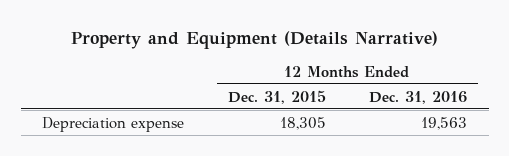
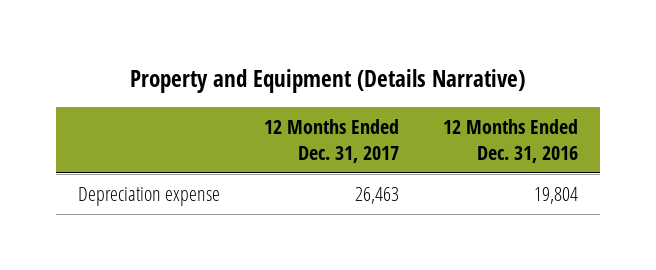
- | 12 Months Ended Dec. 31, 2015 | 12 Months Ended Dec. 31, 2016
+ | 12 Months Ended Dec. 31, 2017 | 12 Months Ended Dec. 31, 2016
- Depreciation expense | 18,305 | 19,563
+ Depreciation expense | 26,463 | 19,804

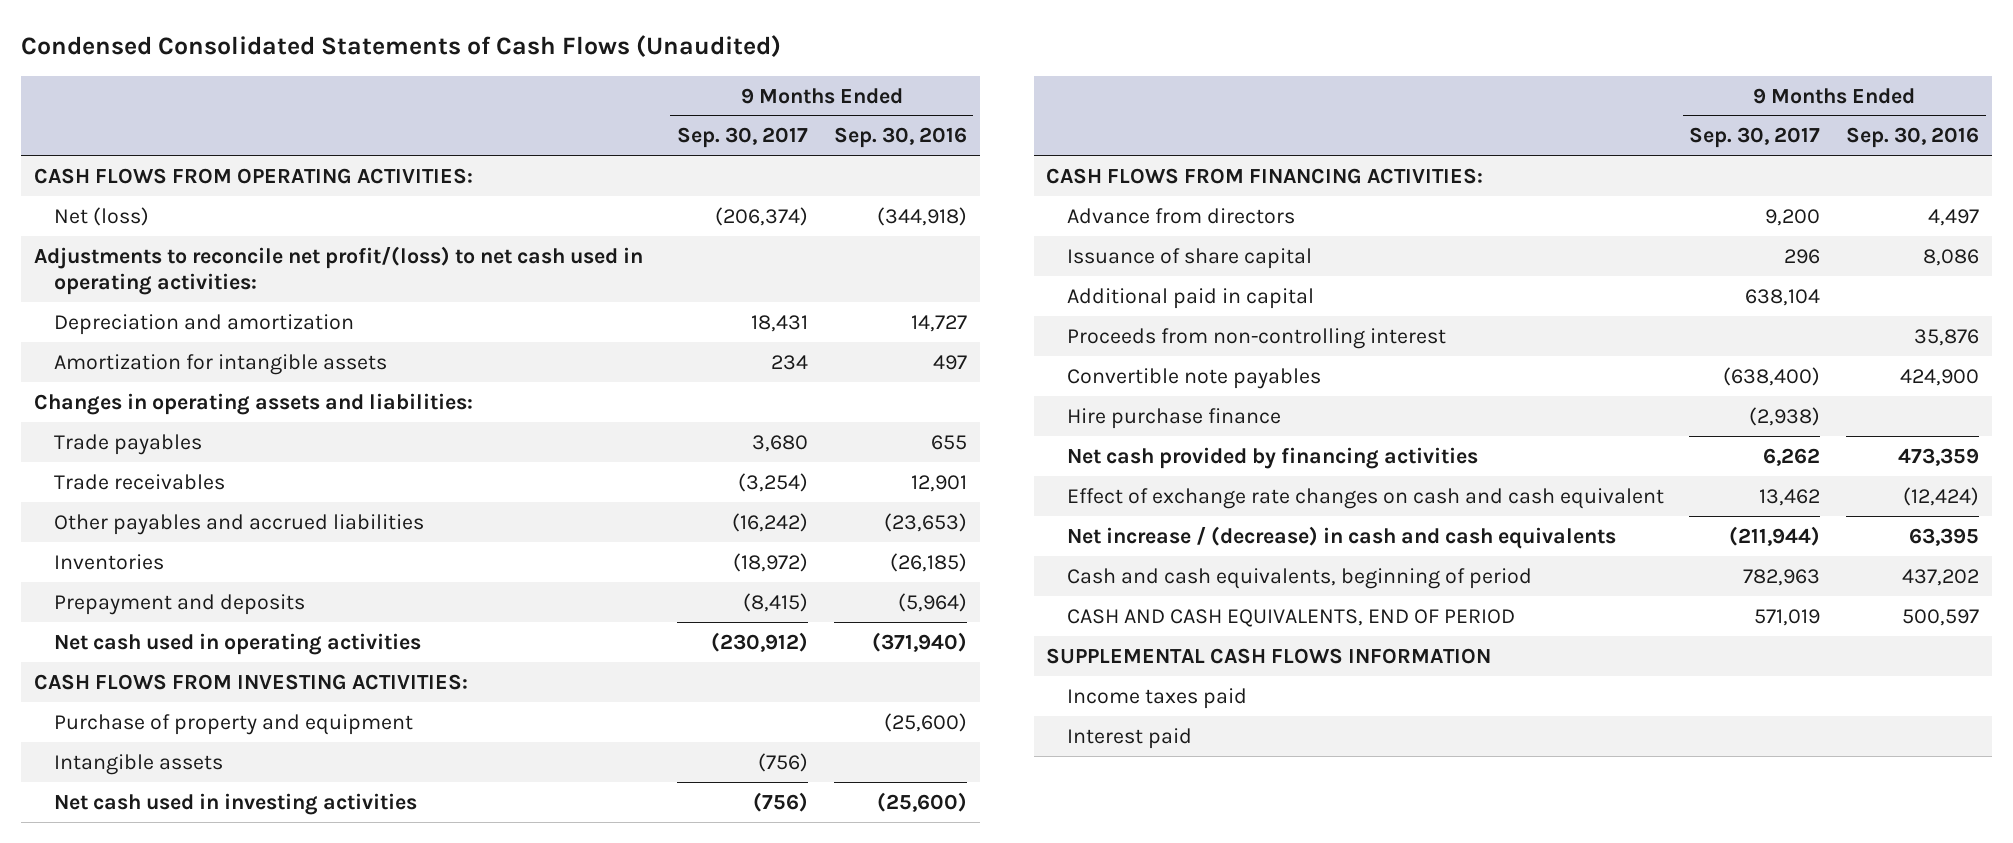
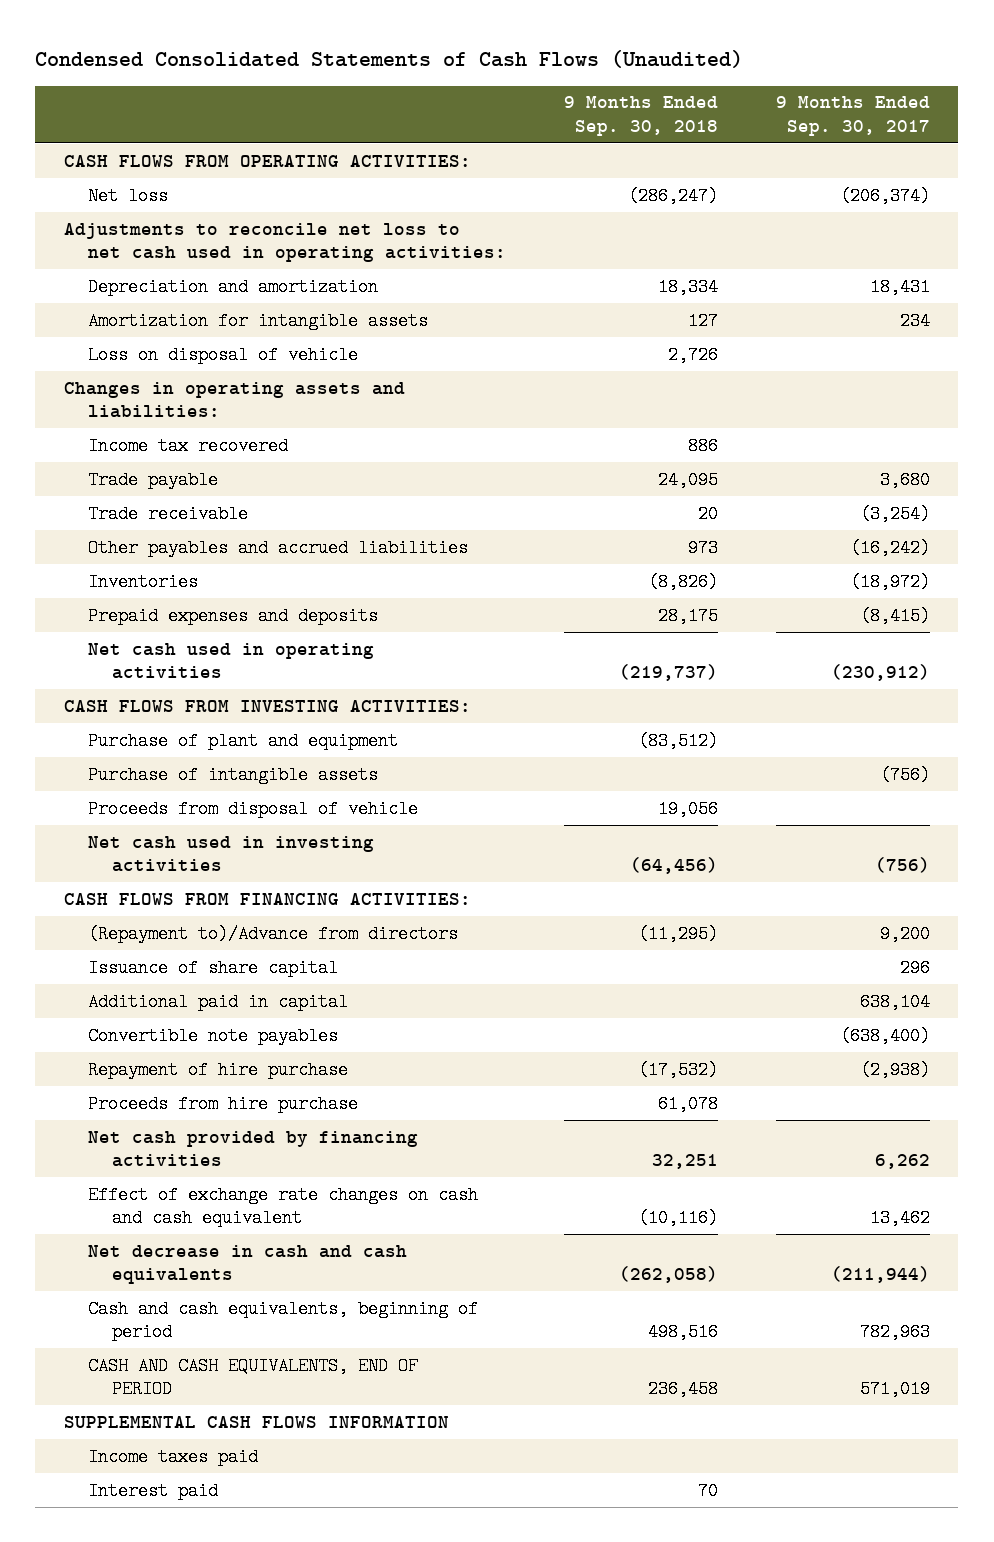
- | 9 Months Ended Sep. 30, 2017 | 9 Months Ended Sep. 30, 2016
+ | 9 Months Ended Sep. 30, 2018 | 9 Months Ended Sep. 30, 2017
- Net (loss) | (206,374) | (344,918)
- Adjustments to reconcile net profit/(loss) to net cash used in operating activities:
+ Net loss | (286,247) | (206,374)
+ Adjustments to reconcile net loss to net cash used in operating activities:
+ Loss on disposal of vehicle | 2,726 |
- Trade payables | 3,680 | 655
- Trade receivables | (3,254) | 12,901
+ Income tax recovered | 886 |
+ Trade payable | 24,095 | 3,680
+ Trade receivable | 20 | (3,254)
- Prepayment and deposits | (8,415) | (5,964)
+ Prepaid expenses and deposits | 28,175 | (8,415)
- Purchase of property and equipment | | (25,600)
- Intangible assets | (756) |
+ Purchase of plant and equipment | (83,512) |
+ Purchase of intangible assets | | (756)
+ Proceeds from disposal of vehicle | 19,056 |
- Advance from directors | 9,200 | 4,497
+ (Repayment to)/Advance from directors | (11,295) | 9,200
- Proceeds from non-controlling interest | | 35,876
- Hire purchase finance | (2,938) |
+ Repayment of hire purchase | (17,532) | (2,938)
+ Proceeds from hire purchase | 61,078 |
- Net increase / (decrease) in cash and cash equivalents | (211,944) | 63,395
+ Net decrease in cash and cash equivalents | (262,058) | (211,944)

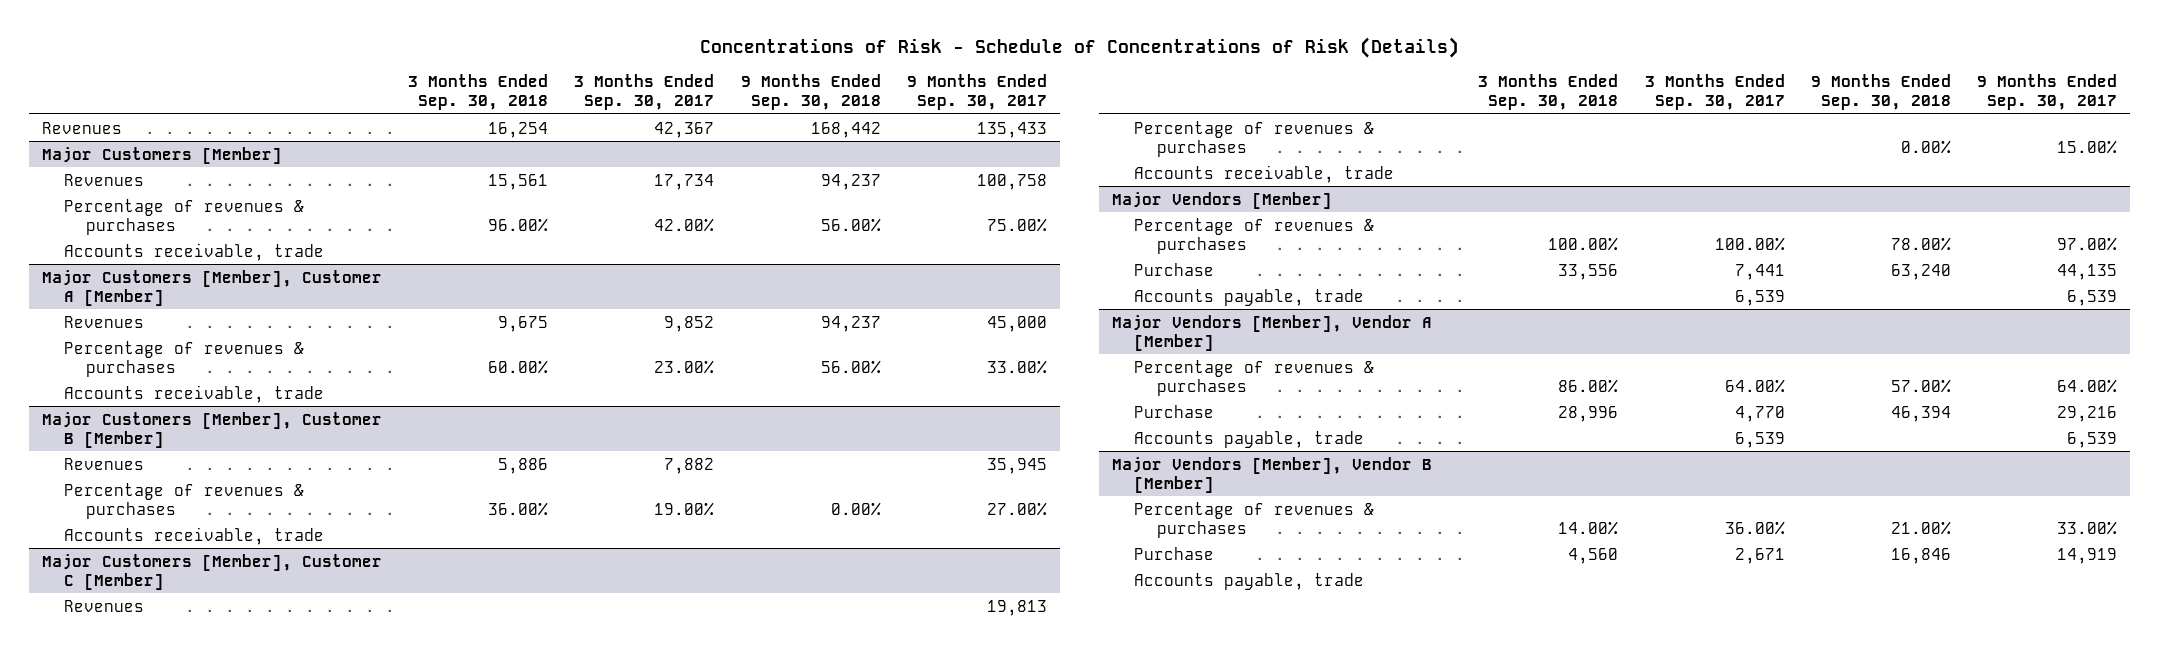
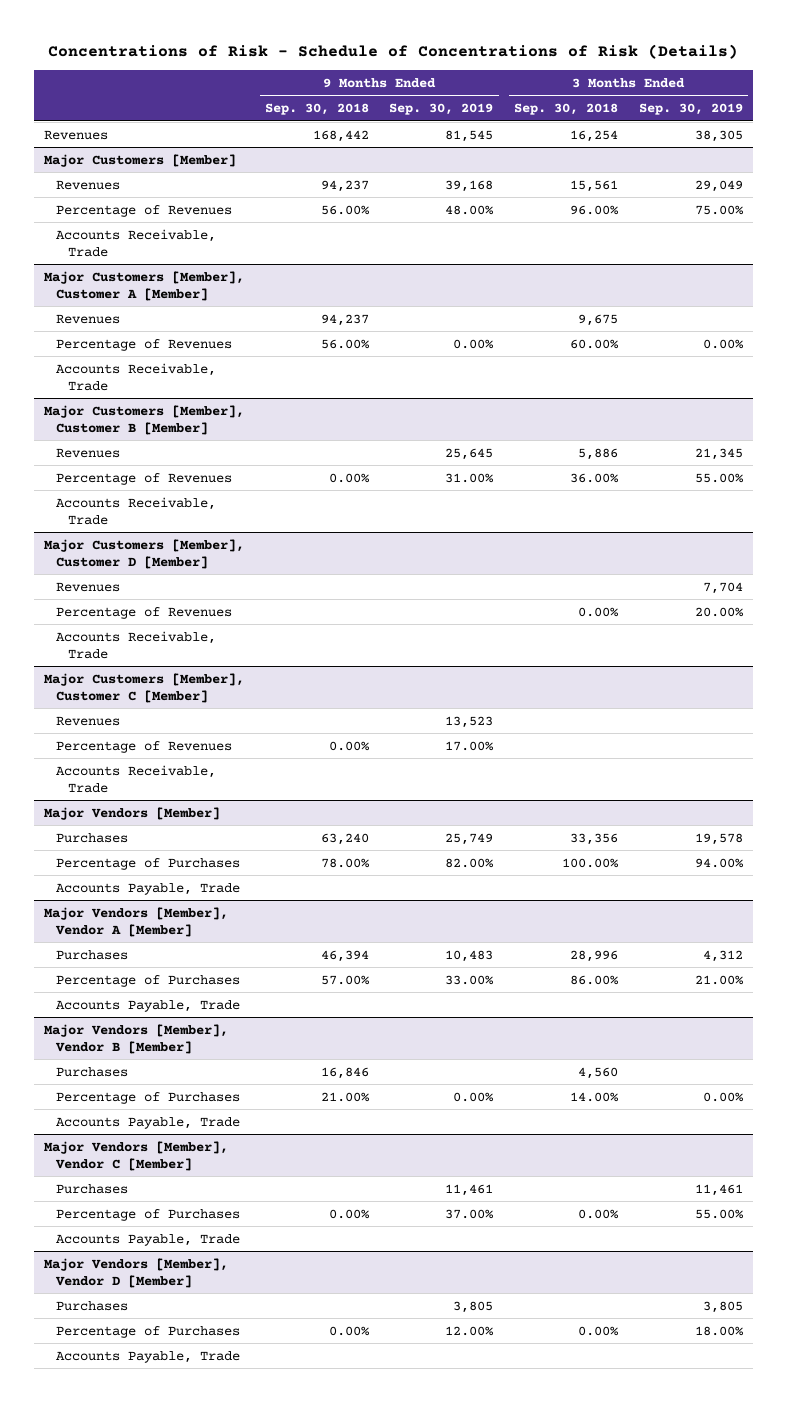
- | 3 Months Ended Sep. 30, 2018 | 3 Months Ended Sep. 30, 2017 | 9 Months Ended Sep. 30, 2018 | 9 Months Ended Sep. 30, 2017
+ | 9 Months Ended Sep. 30, 2018 | 9 Months Ended Sep. 30, 2019 | 3 Months Ended Sep. 30, 2018 | 3 Months Ended Sep. 30, 2019
@ Major Customers [Member]
- Percentage of revenues & purchases | 96.00% | 42.00% | 56.00% | 75.00%
- Accounts receivable, trade
+ Percentage of Revenues | 56.00% | 48.00% | 96.00% | 75.00%
+ Accounts Receivable, Trade
@ Major Customers [Member], Customer A [Member]
- Percentage of revenues & purchases | 60.00% | 23.00% | 56.00% | 33.00%
- Accounts receivable, trade
+ Percentage of Revenues | 56.00% | 0.00% | 60.00% | 0.00%
+ Accounts Receivable, Trade
@ Major Customers [Member], Customer B [Member]
- Percentage of revenues & purchases | 36.00% | 19.00% | 0.00% | 27.00%
- Accounts receivable, trade
+ Percentage of Revenues | 0.00% | 31.00% | 36.00% | 55.00%
+ Accounts Receivable, Trade
+ Major Customers [Member], Customer D [Member]
+ Revenues | | | | 7,704
+ Percentage of Revenues | | | 0.00% | 20.00%
+ Accounts Receivable, Trade
@ Major Customers [Member], Customer C [Member]
- Percentage of revenues & purchases | | | 0.00% | 15.00%
- Accounts receivable, trade
+ Percentage of Revenues | 0.00% | 17.00% | |
+ Accounts Receivable, Trade
@ Major Vendors [Member]
- Percentage of revenues & purchases | 100.00% | 100.00% | 78.00% | 97.00%
- Purchase | 33,556 | 7,441 | 63,240 | 44,135
- Accounts payable, trade | | 6,539 | | 6,539
+ Purchases | 63,240 | 25,749 | 33,356 | 19,578
+ Percentage of Purchases | 78.00% | 82.00% | 100.00% | 94.00%
+ Accounts Payable, Trade
@ Major Vendors [Member], Vendor A [Member]
- Percentage of revenues & purchases | 86.00% | 64.00% | 57.00% | 64.00%
- Purchase | 28,996 | 4,770 | 46,394 | 29,216
- Accounts payable, trade | | 6,539 | | 6,539
+ Purchases | 46,394 | 10,483 | 28,996 | 4,312
+ Percentage of Purchases | 57.00% | 33.00% | 86.00% | 21.00%
+ Accounts Payable, Trade
@ Major Vendors [Member], Vendor B [Member]
- Percentage of revenues & purchases | 14.00% | 36.00% | 21.00% | 33.00%
- Purchase | 4,560 | 2,671 | 16,846 | 14,919
- Accounts payable, trade
+ Purchases | 16,846 | | 4,560 |
+ Percentage of Purchases | 21.00% | 0.00% | 14.00% | 0.00%
+ Accounts Payable, Trade
+ Major Vendors [Member], Vendor C [Member]
+ Purchases | | 11,461 | | 11,461
+ Percentage of Purchases | 0.00% | 37.00% | 0.00% | 55.00%
+ Accounts Payable, Trade
+ Major Vendors [Member], Vendor D [Member]
+ Purchases | | 3,805 | | 3,805
+ Percentage of Purchases | 0.00% | 12.00% | 0.00% | 18.00%
+ Accounts Payable, Trade

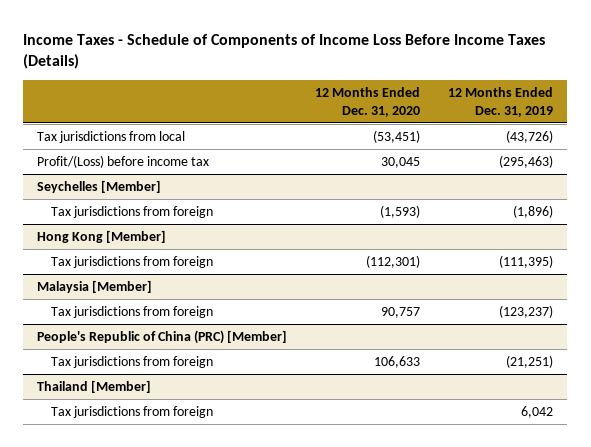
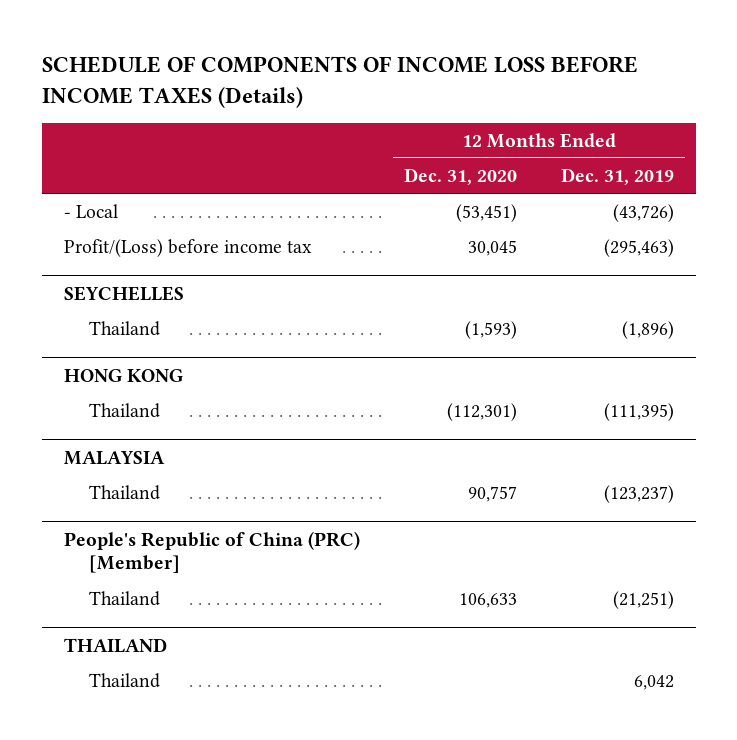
- Income Taxes - Schedule of Components of Income Loss Before Income Taxes (Details)
+ SCHEDULE OF COMPONENTS OF INCOME LOSS BEFORE INCOME TAXES (Details)
- Tax jurisdictions from local | (53,451) | (43,726)
+ - Local | (53,451) | (43,726)
- Seychelles [Member]
- Tax jurisdictions from foreign | (1,593) | (1,896)
- Hong Kong [Member]
- Tax jurisdictions from foreign | (112,301) | (111,395)
- Malaysia [Member]
- Tax jurisdictions from foreign | 90,757 | (123,237)
+ SEYCHELLES
+ Thailand | (1,593) | (1,896)
+ HONG KONG
+ Thailand | (112,301) | (111,395)
+ MALAYSIA
+ Thailand | 90,757 | (123,237)
@ People's Republic of China (PRC) [Member]
- Tax jurisdictions from foreign | 106,633 | (21,251)
- Thailand [Member]
- Tax jurisdictions from foreign | | 6,042
@ People's Republic of China (PRC) [Member]
+ Thailand | 106,633 | (21,251)
+ THAILAND
+ Thailand | | 6,042

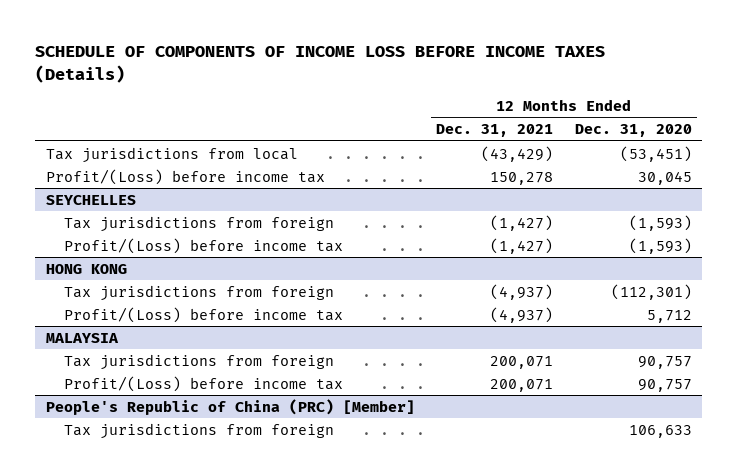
- | 12 Months Ended Dec. 31, 2020 | 12 Months Ended Dec. 31, 2019
+ | 12 Months Ended Dec. 31, 2021 | 12 Months Ended Dec. 31, 2020
- - Local | (53,451) | (43,726)
+ Tax jurisdictions from local | (43,429) | (53,451)
@ SEYCHELLES
- Thailand | (1,593) | (1,896)
+ Tax jurisdictions from foreign | (1,427) | (1,593)
+ Profit/(Loss) before income tax | (1,427) | (1,593)
@ HONG KONG
- Thailand | (112,301) | (111,395)
+ Tax jurisdictions from foreign | (4,937) | (112,301)
+ Profit/(Loss) before income tax | (4,937) | 5,712
@ MALAYSIA
- Thailand | 90,757 | (123,237)
+ Tax jurisdictions from foreign | 200,071 | 90,757
+ Profit/(Loss) before income tax | 200,071 | 90,757
@ People's Republic of China (PRC) [Member]
- Thailand | 106,633 | (21,251)
- THAILAND
- Thailand | | 6,042
@ People's Republic of China (PRC) [Member]
+ Tax jurisdictions from foreign | | 106,633

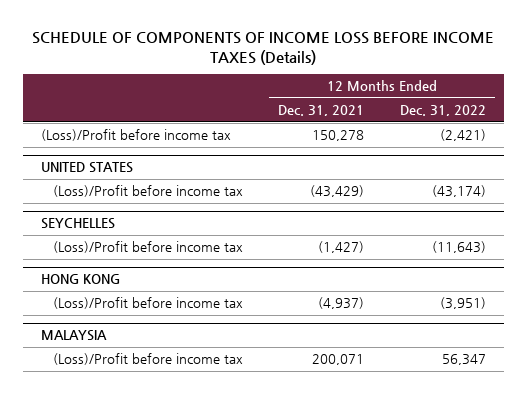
- | 12 Months Ended Dec. 31, 2021 | 12 Months Ended Dec. 31, 2020
+ | 12 Months Ended Dec. 31, 2021 | 12 Months Ended Dec. 31, 2022
- Tax jurisdictions from local | (43,429) | (53,451)
- Profit/(Loss) before income tax | 150,278 | 30,045
+ (Loss)/Profit before income tax | 150,278 | (2,421)
+ UNITED STATES
+ (Loss)/Profit before income tax | (43,429) | (43,174)
@ SEYCHELLES
- Tax jurisdictions from foreign | (1,427) | (1,593)
- Profit/(Loss) before income tax | (1,427) | (1,593)
+ (Loss)/Profit before income tax | (1,427) | (11,643)
@ HONG KONG
- Tax jurisdictions from foreign | (4,937) | (112,301)
- Profit/(Loss) before income tax | (4,937) | 5,712
+ (Loss)/Profit before income tax | (4,937) | (3,951)
@ MALAYSIA
- Tax jurisdictions from foreign | 200,071 | 90,757
- Profit/(Loss) before income tax | 200,071 | 90,757
- People's Republic of China (PRC) [Member]
- Tax jurisdictions from foreign | | 106,633
@ MALAYSIA
+ (Loss)/Profit before income tax | 200,071 | 56,347

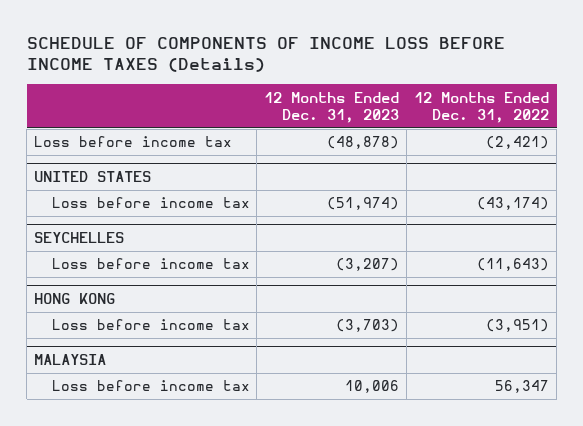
- | 12 Months Ended Dec. 31, 2021 | 12 Months Ended Dec. 31, 2022
+ | 12 Months Ended Dec. 31, 2023 | 12 Months Ended Dec. 31, 2022
- (Loss)/Profit before income tax | 150,278 | (2,421)
+ Loss before income tax | (48,878) | (2,421)
@ UNITED STATES
- (Loss)/Profit before income tax | (43,429) | (43,174)
+ Loss before income tax | (51,974) | (43,174)
@ SEYCHELLES
- (Loss)/Profit before income tax | (1,427) | (11,643)
+ Loss before income tax | (3,207) | (11,643)
@ HONG KONG
- (Loss)/Profit before income tax | (4,937) | (3,951)
+ Loss before income tax | (3,703) | (3,951)
@ MALAYSIA
- (Loss)/Profit before income tax | 200,071 | 56,347
+ Loss before income tax | 10,006 | 56,347

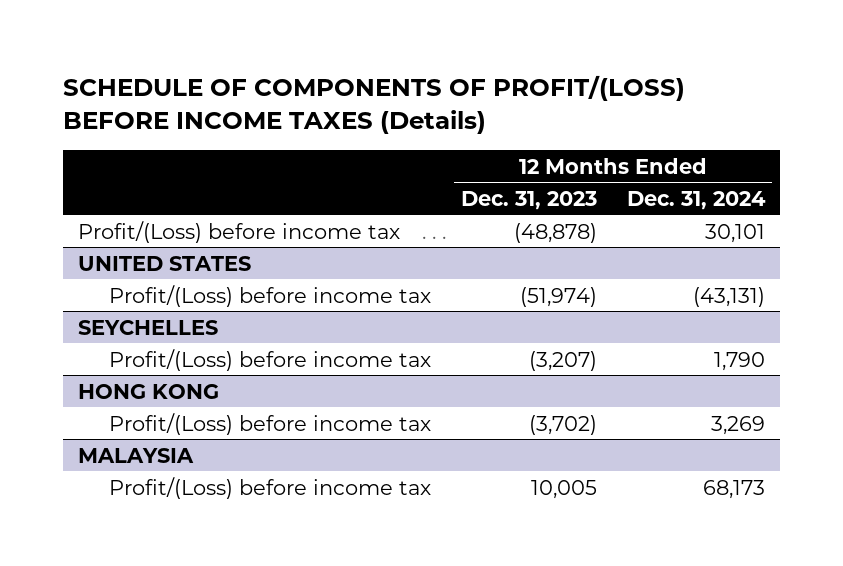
- SCHEDULE OF COMPONENTS OF INCOME LOSS BEFORE INCOME TAXES (Details)
+ SCHEDULE OF COMPONENTS OF PROFIT/(LOSS) BEFORE INCOME TAXES (Details)
- | 12 Months Ended Dec. 31, 2023 | 12 Months Ended Dec. 31, 2022
+ | 12 Months Ended Dec. 31, 2023 | 12 Months Ended Dec. 31, 2024
- Loss before income tax | (48,878) | (2,421)
+ Profit/(Loss) before income tax | (48,878) | 30,101
@ UNITED STATES
- Loss before income tax | (51,974) | (43,174)
+ Profit/(Loss) before income tax | (51,974) | (43,131)
@ SEYCHELLES
- Loss before income tax | (3,207) | (11,643)
+ Profit/(Loss) before income tax | (3,207) | 1,790
@ HONG KONG
- Loss before income tax | (3,703) | (3,951)
+ Profit/(Loss) before income tax | (3,702) | 3,269
@ MALAYSIA
- Loss before income tax | 10,006 | 56,347
+ Profit/(Loss) before income tax | 10,005 | 68,173

